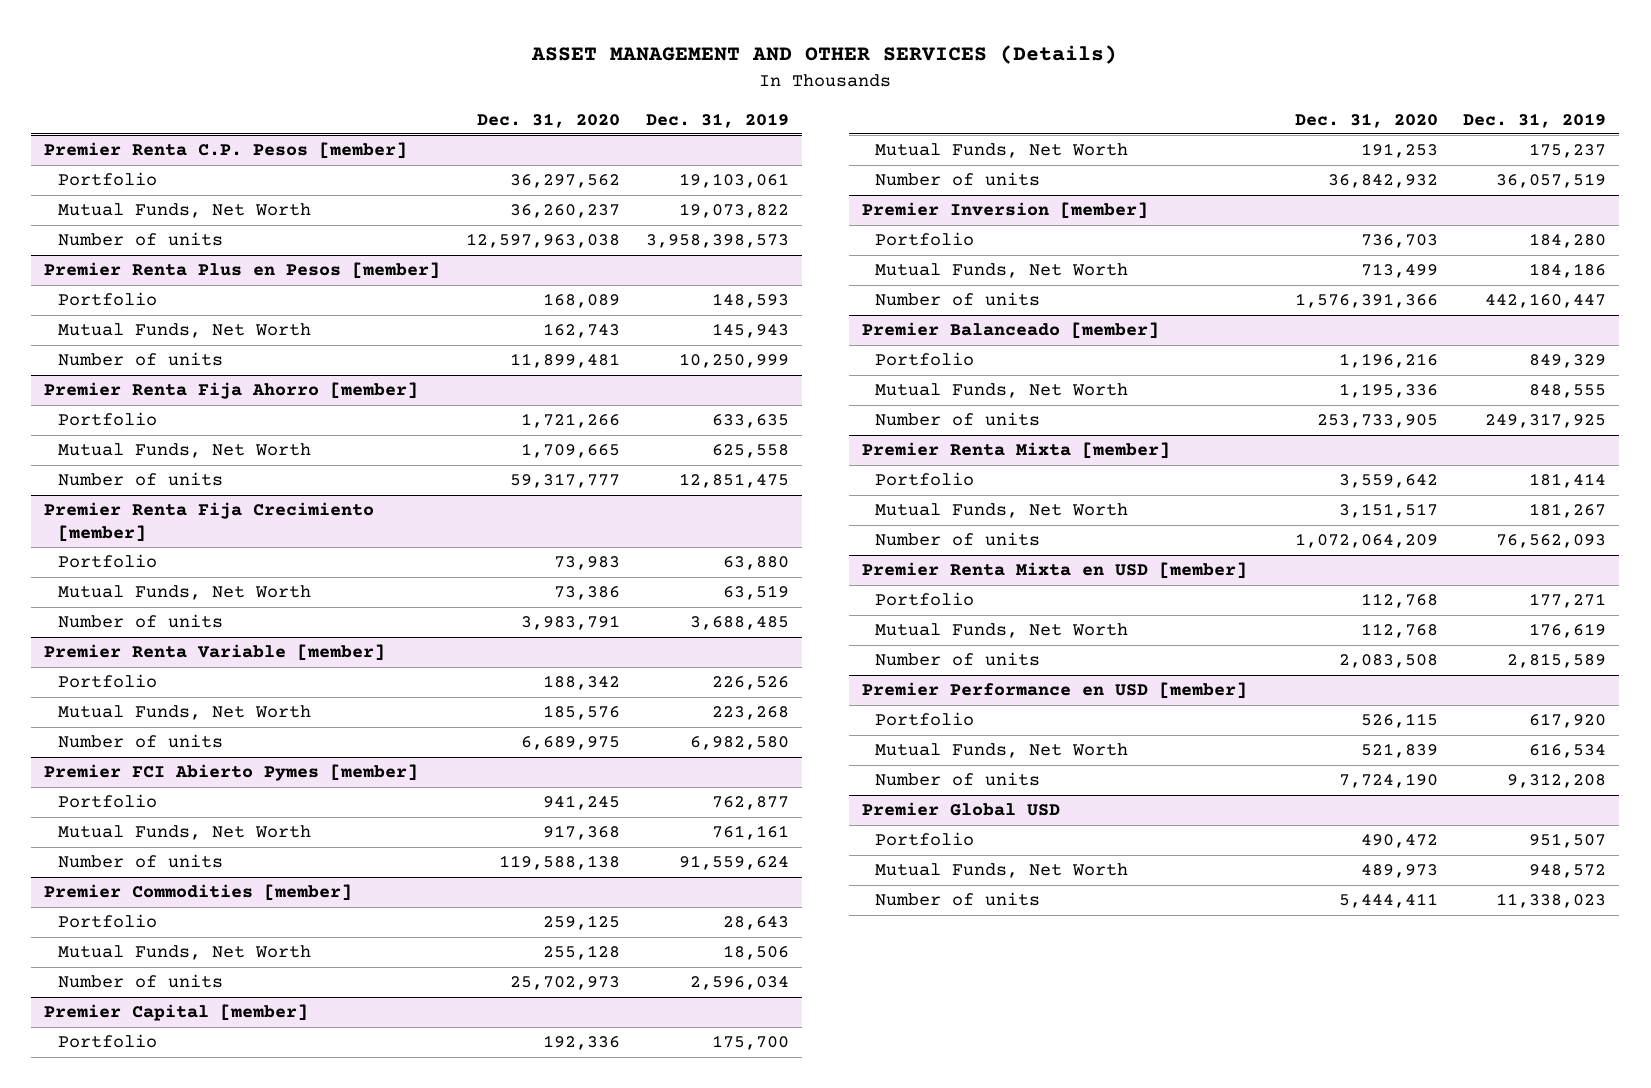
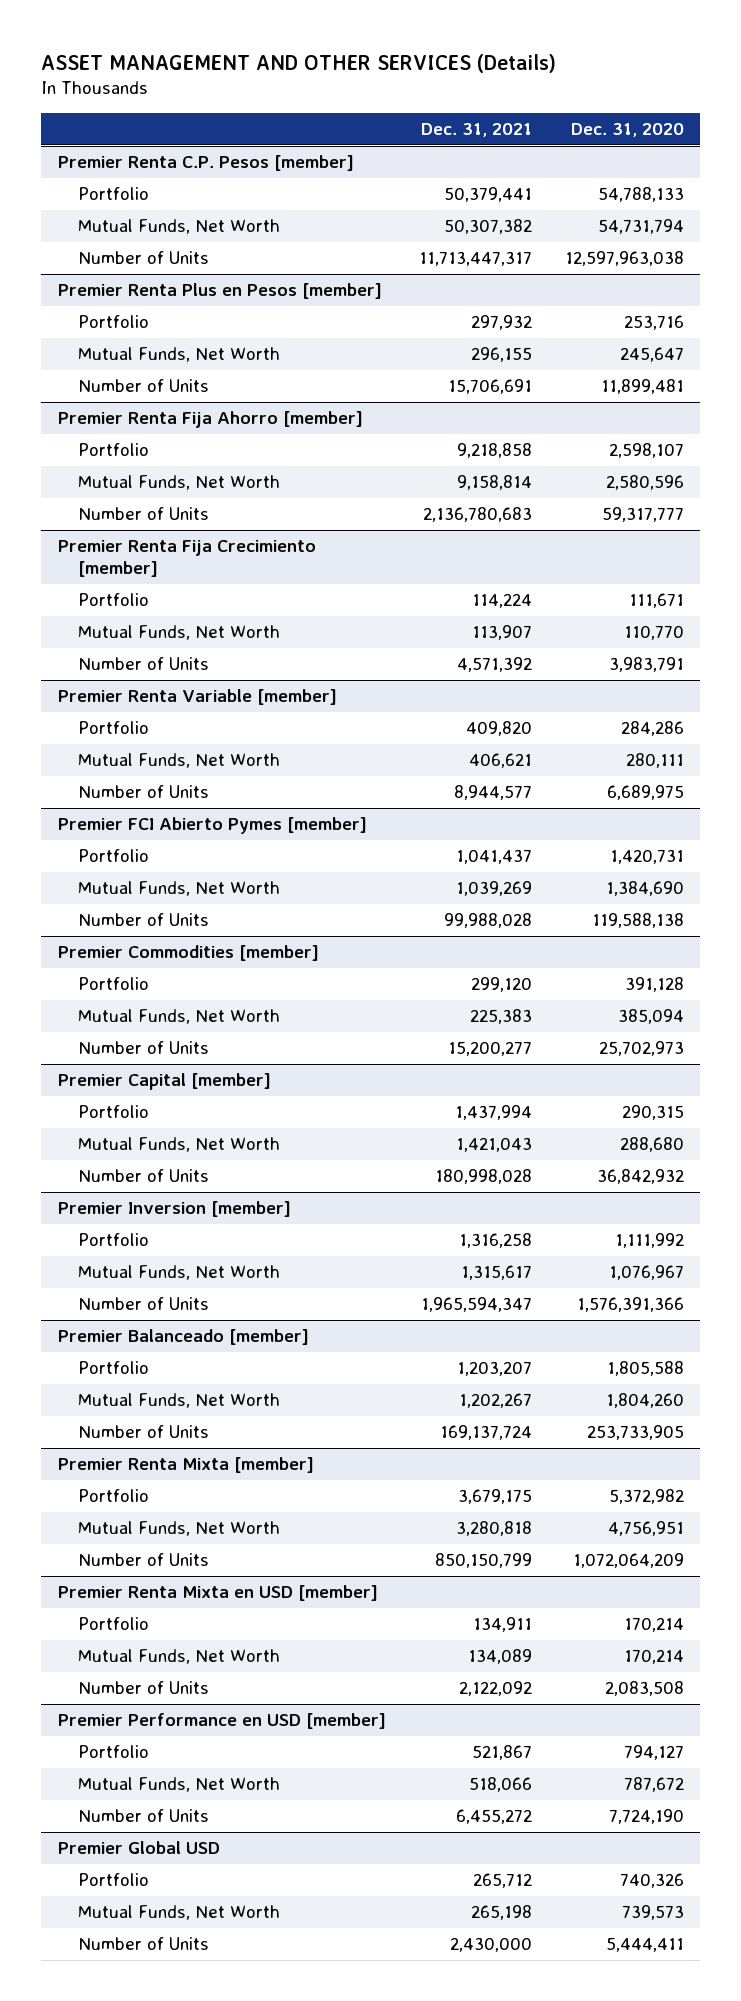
- | Dec. 31, 2020 | Dec. 31, 2019
+ | Dec. 31, 2021 | Dec. 31, 2020
@ Premier Renta C.P. Pesos [member]
- Portfolio | 36,297,562 | 19,103,061
- Mutual Funds, Net Worth | 36,260,237 | 19,073,822
- Number of units | 12,597,963,038 | 3,958,398,573
+ Portfolio | 50,379,441 | 54,788,133
+ Mutual Funds, Net Worth | 50,307,382 | 54,731,794
+ Number of Units | 11,713,447,317 | 12,597,963,038
@ Premier Renta Plus en Pesos [member]
- Portfolio | 168,089 | 148,593
- Mutual Funds, Net Worth | 162,743 | 145,943
- Number of units | 11,899,481 | 10,250,999
+ Portfolio | 297,932 | 253,716
+ Mutual Funds, Net Worth | 296,155 | 245,647
+ Number of Units | 15,706,691 | 11,899,481
@ Premier Renta Fija Ahorro [member]
- Portfolio | 1,721,266 | 633,635
- Mutual Funds, Net Worth | 1,709,665 | 625,558
- Number of units | 59,317,777 | 12,851,475
+ Portfolio | 9,218,858 | 2,598,107
+ Mutual Funds, Net Worth | 9,158,814 | 2,580,596
+ Number of Units | 2,136,780,683 | 59,317,777
@ Premier Renta Fija Crecimiento [member]
- Portfolio | 73,983 | 63,880
- Mutual Funds, Net Worth | 73,386 | 63,519
- Number of units | 3,983,791 | 3,688,485
+ Portfolio | 114,224 | 111,671
+ Mutual Funds, Net Worth | 113,907 | 110,770
+ Number of Units | 4,571,392 | 3,983,791
@ Premier Renta Variable [member]
- Portfolio | 188,342 | 226,526
- Mutual Funds, Net Worth | 185,576 | 223,268
- Number of units | 6,689,975 | 6,982,580
+ Portfolio | 409,820 | 284,286
+ Mutual Funds, Net Worth | 406,621 | 280,111
+ Number of Units | 8,944,577 | 6,689,975
@ Premier FCI Abierto Pymes [member]
- Portfolio | 941,245 | 762,877
- Mutual Funds, Net Worth | 917,368 | 761,161
- Number of units | 119,588,138 | 91,559,624
+ Portfolio | 1,041,437 | 1,420,731
+ Mutual Funds, Net Worth | 1,039,269 | 1,384,690
+ Number of Units | 99,988,028 | 119,588,138
@ Premier Commodities [member]
- Portfolio | 259,125 | 28,643
- Mutual Funds, Net Worth | 255,128 | 18,506
- Number of units | 25,702,973 | 2,596,034
+ Portfolio | 299,120 | 391,128
+ Mutual Funds, Net Worth | 225,383 | 385,094
+ Number of Units | 15,200,277 | 25,702,973
@ Premier Capital [member]
- Portfolio | 192,336 | 175,700
- Mutual Funds, Net Worth | 191,253 | 175,237
- Number of units | 36,842,932 | 36,057,519
+ Portfolio | 1,437,994 | 290,315
+ Mutual Funds, Net Worth | 1,421,043 | 288,680
+ Number of Units | 180,998,028 | 36,842,932
@ Premier Inversion [member]
- Portfolio | 736,703 | 184,280
- Mutual Funds, Net Worth | 713,499 | 184,186
- Number of units | 1,576,391,366 | 442,160,447
+ Portfolio | 1,316,258 | 1,111,992
+ Mutual Funds, Net Worth | 1,315,617 | 1,076,967
+ Number of Units | 1,965,594,347 | 1,576,391,366
@ Premier Balanceado [member]
- Portfolio | 1,196,216 | 849,329
- Mutual Funds, Net Worth | 1,195,336 | 848,555
- Number of units | 253,733,905 | 249,317,925
+ Portfolio | 1,203,207 | 1,805,588
+ Mutual Funds, Net Worth | 1,202,267 | 1,804,260
+ Number of Units | 169,137,724 | 253,733,905
@ Premier Renta Mixta [member]
- Portfolio | 3,559,642 | 181,414
- Mutual Funds, Net Worth | 3,151,517 | 181,267
- Number of units | 1,072,064,209 | 76,562,093
+ Portfolio | 3,679,175 | 5,372,982
+ Mutual Funds, Net Worth | 3,280,818 | 4,756,951
+ Number of Units | 850,150,799 | 1,072,064,209
@ Premier Renta Mixta en USD [member]
- Portfolio | 112,768 | 177,271
- Mutual Funds, Net Worth | 112,768 | 176,619
- Number of units | 2,083,508 | 2,815,589
+ Portfolio | 134,911 | 170,214
+ Mutual Funds, Net Worth | 134,089 | 170,214
+ Number of Units | 2,122,092 | 2,083,508
@ Premier Performance en USD [member]
- Portfolio | 526,115 | 617,920
- Mutual Funds, Net Worth | 521,839 | 616,534
- Number of units | 7,724,190 | 9,312,208
+ Portfolio | 521,867 | 794,127
+ Mutual Funds, Net Worth | 518,066 | 787,672
+ Number of Units | 6,455,272 | 7,724,190
@ Premier Global USD
- Portfolio | 490,472 | 951,507
- Mutual Funds, Net Worth | 489,973 | 948,572
- Number of units | 5,444,411 | 11,338,023
+ Portfolio | 265,712 | 740,326
+ Mutual Funds, Net Worth | 265,198 | 739,573
+ Number of Units | 2,430,000 | 5,444,411

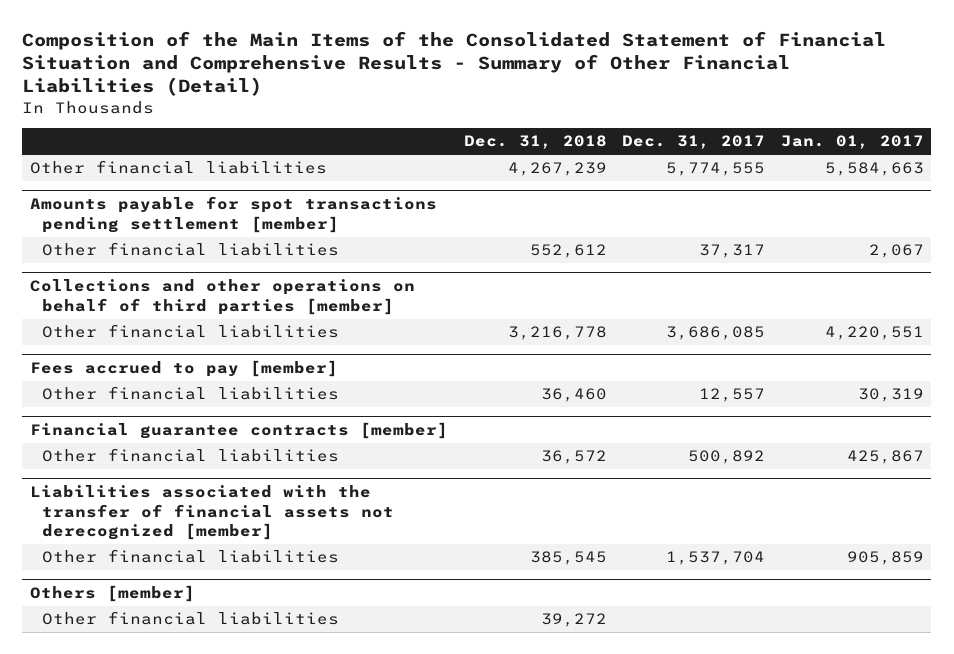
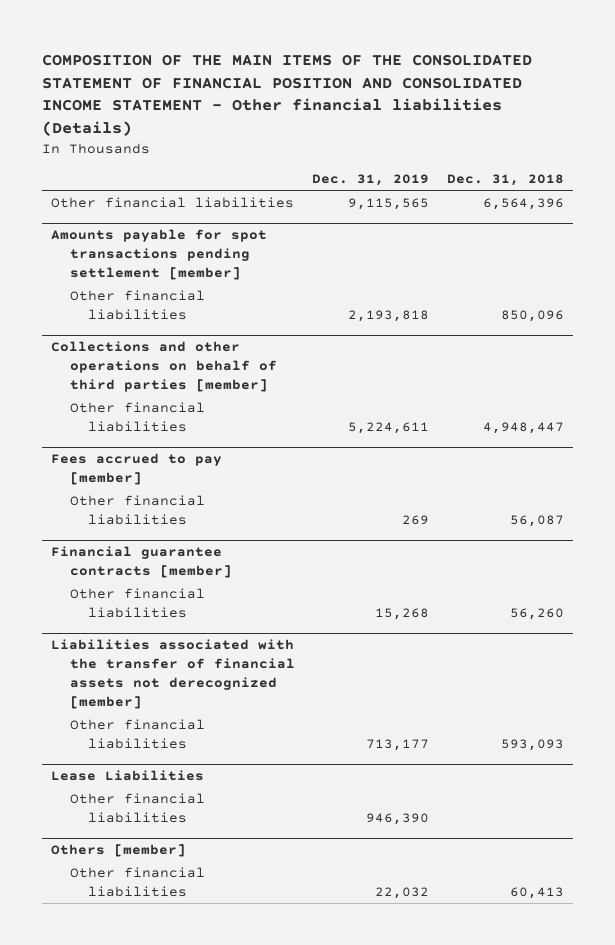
- Composition of the Main Items of the Consolidated Statement of Financial Situation and Comprehensive Results - Summary of Other Financial Liabilities (Detail)
+ COMPOSITION OF THE MAIN ITEMS OF THE CONSOLIDATED STATEMENT OF FINANCIAL POSITION AND CONSOLIDATED INCOME STATEMENT - Other financial liabilities (Details)
- | Dec. 31, 2018 | Dec. 31, 2017 | Jan. 01, 2017
+ | Dec. 31, 2019 | Dec. 31, 2018
- Other financial liabilities | 4,267,239 | 5,774,555 | 5,584,663
+ Other financial liabilities | 9,115,565 | 6,564,396
@ Amounts payable for spot transactions pending settlement [member]
- Other financial liabilities | 552,612 | 37,317 | 2,067
+ Other financial liabilities | 2,193,818 | 850,096
@ Collections and other operations on behalf of third parties [member]
- Other financial liabilities | 3,216,778 | 3,686,085 | 4,220,551
+ Other financial liabilities | 5,224,611 | 4,948,447
@ Fees accrued to pay [member]
- Other financial liabilities | 36,460 | 12,557 | 30,319
+ Other financial liabilities | 269 | 56,087
@ Financial guarantee contracts [member]
- Other financial liabilities | 36,572 | 500,892 | 425,867
+ Other financial liabilities | 15,268 | 56,260
@ Liabilities associated with the transfer of financial assets not derecognized [member]
- Other financial liabilities | 385,545 | 1,537,704 | 905,859
+ Other financial liabilities | 713,177 | 593,093
+ Lease Liabilities
+ Other financial liabilities | 946,390 |
@ Others [member]
- Other financial liabilities | 39,272 | |
+ Other financial liabilities | 22,032 | 60,413

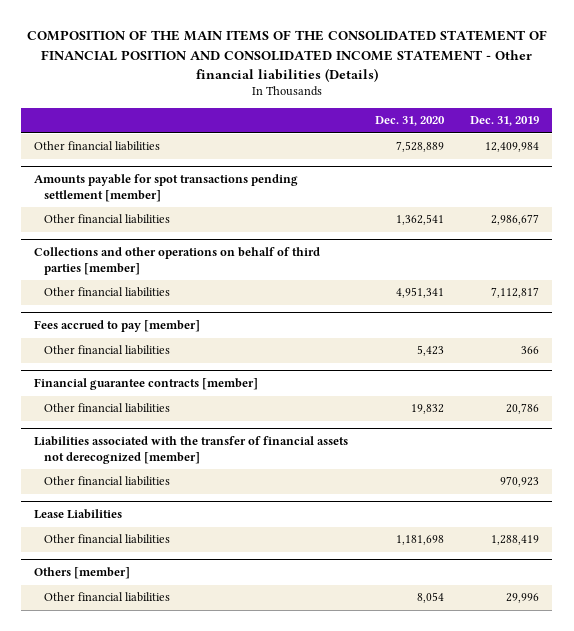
- | Dec. 31, 2019 | Dec. 31, 2018
+ | Dec. 31, 2020 | Dec. 31, 2019
- Other financial liabilities | 9,115,565 | 6,564,396
+ Other financial liabilities | 7,528,889 | 12,409,984
@ Amounts payable for spot transactions pending settlement [member]
- Other financial liabilities | 2,193,818 | 850,096
+ Other financial liabilities | 1,362,541 | 2,986,677
@ Collections and other operations on behalf of third parties [member]
- Other financial liabilities | 5,224,611 | 4,948,447
+ Other financial liabilities | 4,951,341 | 7,112,817
@ Fees accrued to pay [member]
- Other financial liabilities | 269 | 56,087
+ Other financial liabilities | 5,423 | 366
@ Financial guarantee contracts [member]
- Other financial liabilities | 15,268 | 56,260
+ Other financial liabilities | 19,832 | 20,786
@ Liabilities associated with the transfer of financial assets not derecognized [member]
- Other financial liabilities | 713,177 | 593,093
+ Other financial liabilities | | 970,923
@ Lease Liabilities
- Other financial liabilities | 946,390 |
+ Other financial liabilities | 1,181,698 | 1,288,419
@ Others [member]
- Other financial liabilities | 22,032 | 60,413
+ Other financial liabilities | 8,054 | 29,996

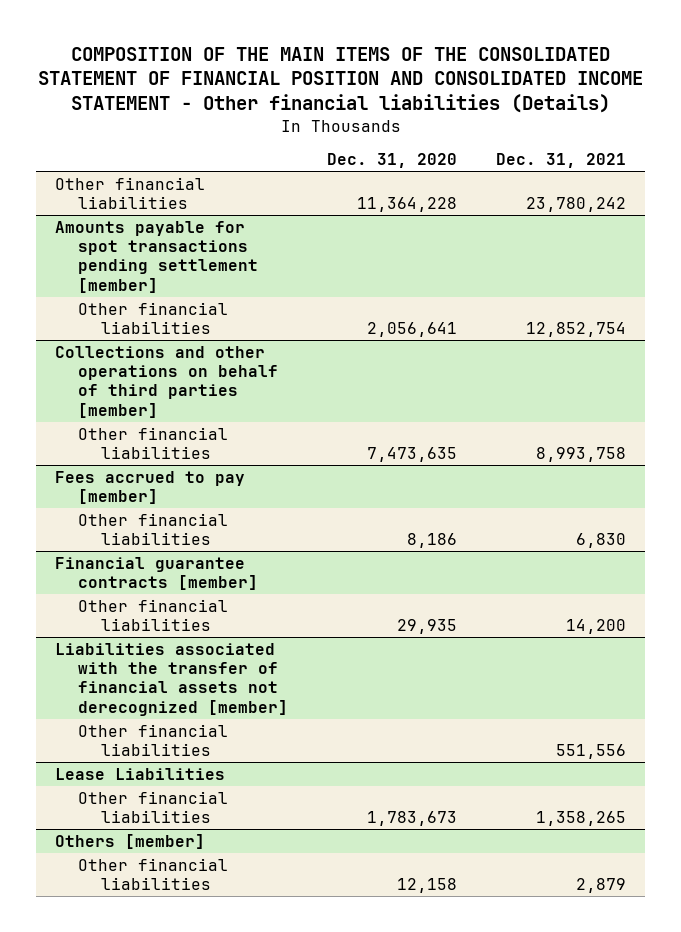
- | Dec. 31, 2020 | Dec. 31, 2019
+ | Dec. 31, 2020 | Dec. 31, 2021
- Other financial liabilities | 7,528,889 | 12,409,984
+ Other financial liabilities | 11,364,228 | 23,780,242
@ Amounts payable for spot transactions pending settlement [member]
- Other financial liabilities | 1,362,541 | 2,986,677
+ Other financial liabilities | 2,056,641 | 12,852,754
@ Collections and other operations on behalf of third parties [member]
- Other financial liabilities | 4,951,341 | 7,112,817
+ Other financial liabilities | 7,473,635 | 8,993,758
@ Fees accrued to pay [member]
- Other financial liabilities | 5,423 | 366
+ Other financial liabilities | 8,186 | 6,830
@ Financial guarantee contracts [member]
- Other financial liabilities | 19,832 | 20,786
+ Other financial liabilities | 29,935 | 14,200
@ Lease Liabilities
- Other financial liabilities | 1,181,698 | 1,288,419
+ Other financial liabilities | 1,783,673 | 1,358,265
@ Others [member]
- Other financial liabilities | 8,054 | 29,996
+ Other financial liabilities | 12,158 | 2,879

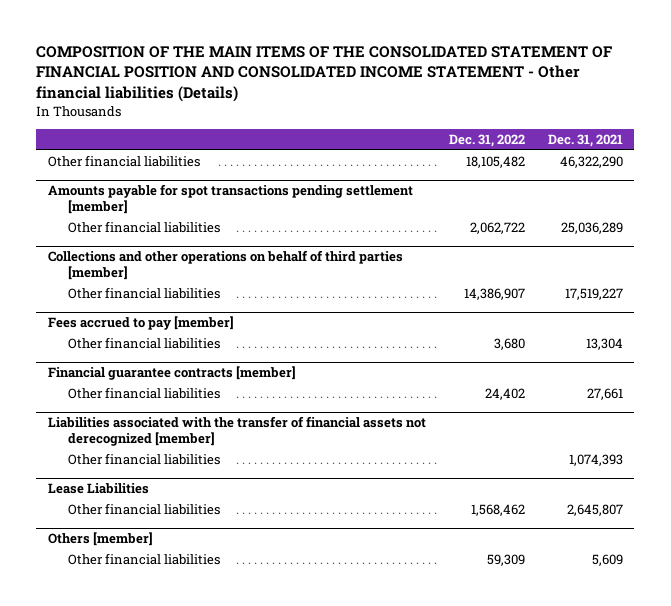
- | Dec. 31, 2020 | Dec. 31, 2021
+ | Dec. 31, 2022 | Dec. 31, 2021
- Other financial liabilities | 11,364,228 | 23,780,242
+ Other financial liabilities | 18,105,482 | 46,322,290
@ Amounts payable for spot transactions pending settlement [member]
- Other financial liabilities | 2,056,641 | 12,852,754
+ Other financial liabilities | 2,062,722 | 25,036,289
@ Collections and other operations on behalf of third parties [member]
- Other financial liabilities | 7,473,635 | 8,993,758
+ Other financial liabilities | 14,386,907 | 17,519,227
@ Fees accrued to pay [member]
- Other financial liabilities | 8,186 | 6,830
+ Other financial liabilities | 3,680 | 13,304
@ Financial guarantee contracts [member]
- Other financial liabilities | 29,935 | 14,200
+ Other financial liabilities | 24,402 | 27,661
@ Liabilities associated with the transfer of financial assets not derecognized [member]
- Other financial liabilities | | 551,556
+ Other financial liabilities | | 1,074,393
@ Lease Liabilities
- Other financial liabilities | 1,783,673 | 1,358,265
+ Other financial liabilities | 1,568,462 | 2,645,807
@ Others [member]
- Other financial liabilities | 12,158 | 2,879
+ Other financial liabilities | 59,309 | 5,609

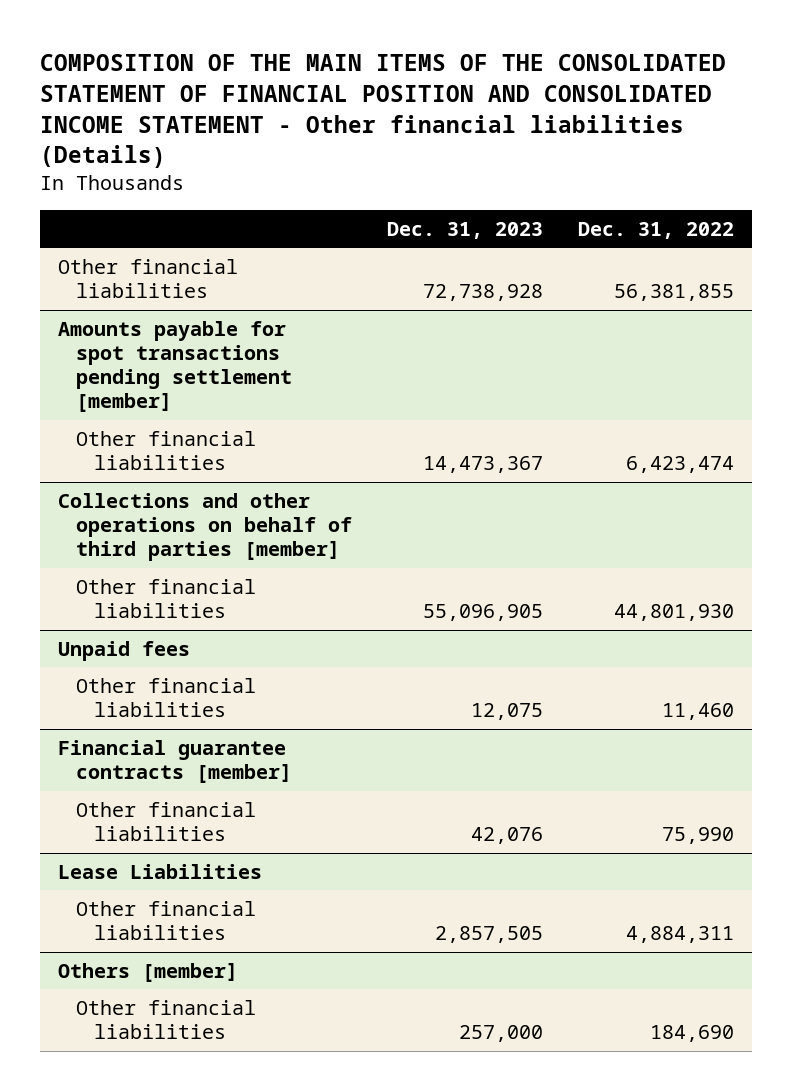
- | Dec. 31, 2022 | Dec. 31, 2021
+ | Dec. 31, 2023 | Dec. 31, 2022
- Other financial liabilities | 18,105,482 | 46,322,290
+ Other financial liabilities | 72,738,928 | 56,381,855
@ Amounts payable for spot transactions pending settlement [member]
- Other financial liabilities | 2,062,722 | 25,036,289
+ Other financial liabilities | 14,473,367 | 6,423,474
@ Collections and other operations on behalf of third parties [member]
- Other financial liabilities | 14,386,907 | 17,519,227
- Fees accrued to pay [member]
- Other financial liabilities | 3,680 | 13,304
@ Collections and other operations on behalf of third parties [member]
+ Other financial liabilities | 55,096,905 | 44,801,930
+ Unpaid fees
+ Other financial liabilities | 12,075 | 11,460
@ Financial guarantee contracts [member]
- Other financial liabilities | 24,402 | 27,661
- Liabilities associated with the transfer of financial assets not derecognized [member]
- Other financial liabilities | | 1,074,393
@ Financial guarantee contracts [member]
+ Other financial liabilities | 42,076 | 75,990
@ Lease Liabilities
- Other financial liabilities | 1,568,462 | 2,645,807
+ Other financial liabilities | 2,857,505 | 4,884,311
@ Others [member]
- Other financial liabilities | 59,309 | 5,609
+ Other financial liabilities | 257,000 | 184,690

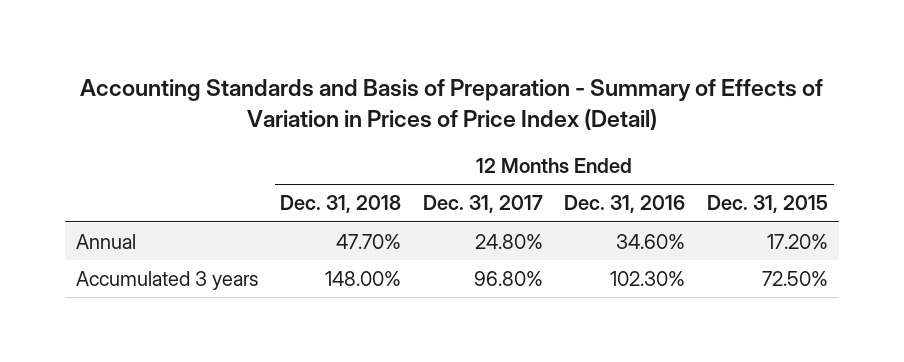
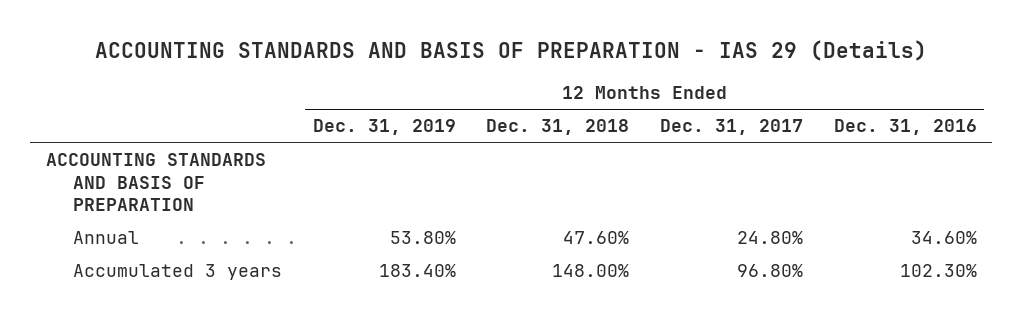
- Accounting Standards and Basis of Preparation - Summary of Effects of Variation in Prices of Price Index (Detail)
+ ACCOUNTING STANDARDS AND BASIS OF PREPARATION - IAS 29 (Details)
- | 12 Months Ended Dec. 31, 2018 | 12 Months Ended Dec. 31, 2017 | 12 Months Ended Dec. 31, 2016 | 12 Months Ended Dec. 31, 2015
+ | 12 Months Ended Dec. 31, 2019 | 12 Months Ended Dec. 31, 2018 | 12 Months Ended Dec. 31, 2017 | 12 Months Ended Dec. 31, 2016
- Annual | 47.70% | 24.80% | 34.60% | 17.20%
+ ACCOUNTING STANDARDS AND BASIS OF PREPARATION
+ Annual | 53.80% | 47.60% | 24.80% | 34.60%

